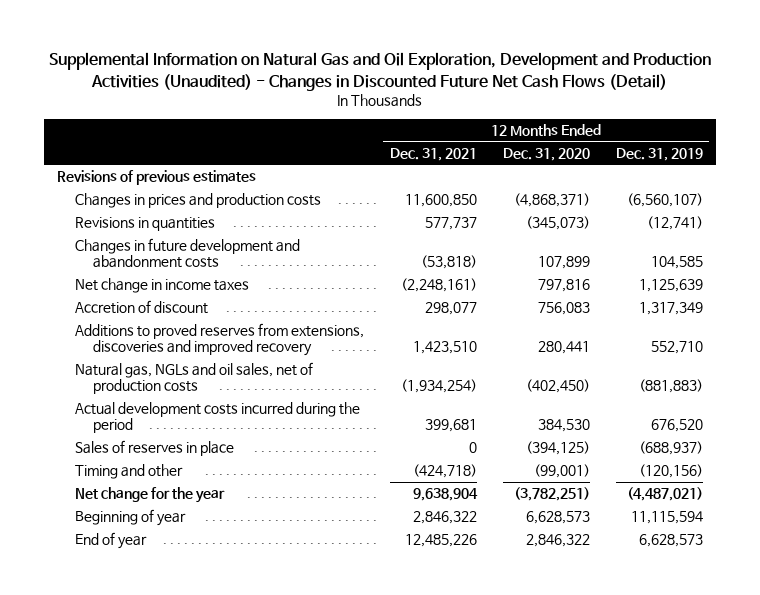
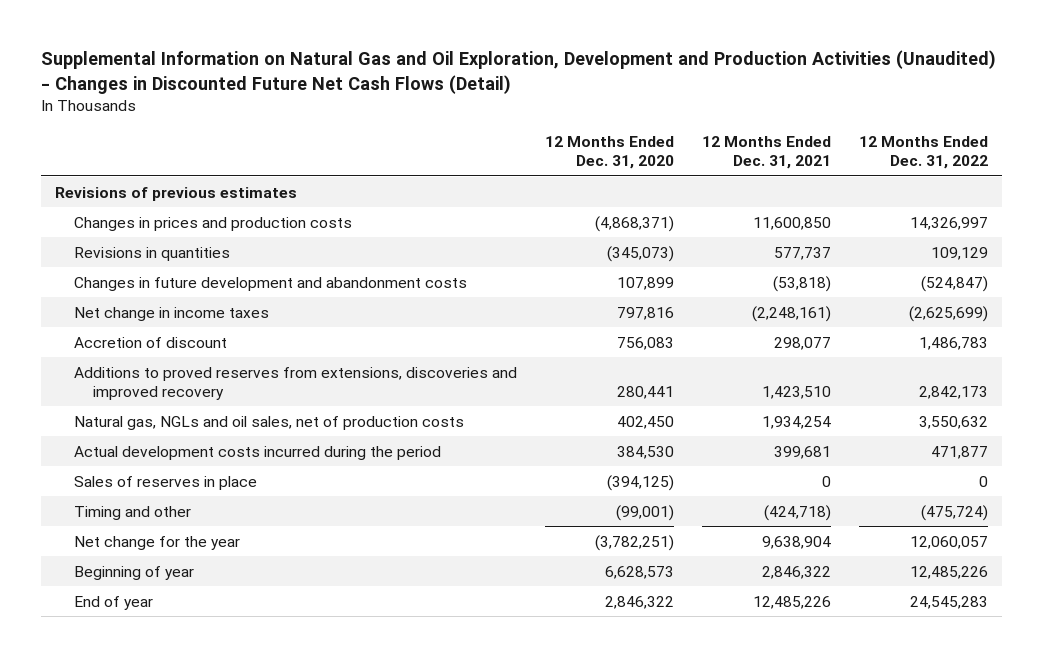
- | 12 Months Ended Dec. 31, 2021 | 12 Months Ended Dec. 31, 2020 | 12 Months Ended Dec. 31, 2019
+ | 12 Months Ended Dec. 31, 2020 | 12 Months Ended Dec. 31, 2021 | 12 Months Ended Dec. 31, 2022
- Natural gas, NGLs and oil sales, net of production costs | (1,934,254) | (402,450) | (881,883)
+ Natural gas, NGLs and oil sales, net of production costs | 402,450 | 1,934,254 | 3,550,632

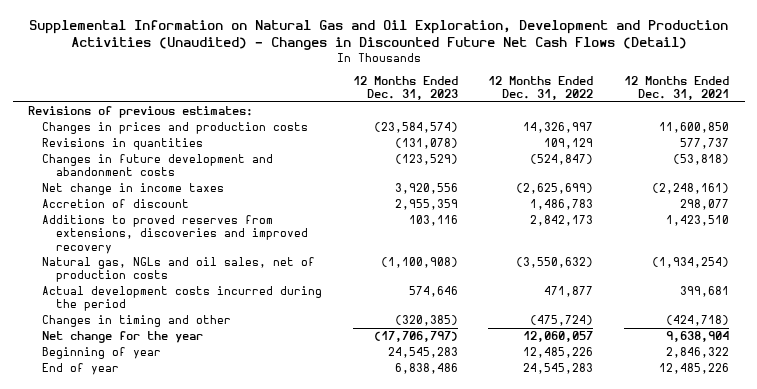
- | 12 Months Ended Dec. 31, 2020 | 12 Months Ended Dec. 31, 2021 | 12 Months Ended Dec. 31, 2022
+ | 12 Months Ended Dec. 31, 2023 | 12 Months Ended Dec. 31, 2022 | 12 Months Ended Dec. 31, 2021
- Revisions of previous estimates
+ Revisions of previous estimates:
- Natural gas, NGLs and oil sales, net of production costs | 402,450 | 1,934,254 | 3,550,632
+ Natural gas, NGLs and oil sales, net of production costs | (1,100,908) | (3,550,632) | (1,934,254)
- Sales of reserves in place | (394,125) | 0 | 0
- Timing and other | (99,001) | (424,718) | (475,724)
+ Changes in timing and other | (320,385) | (475,724) | (424,718)

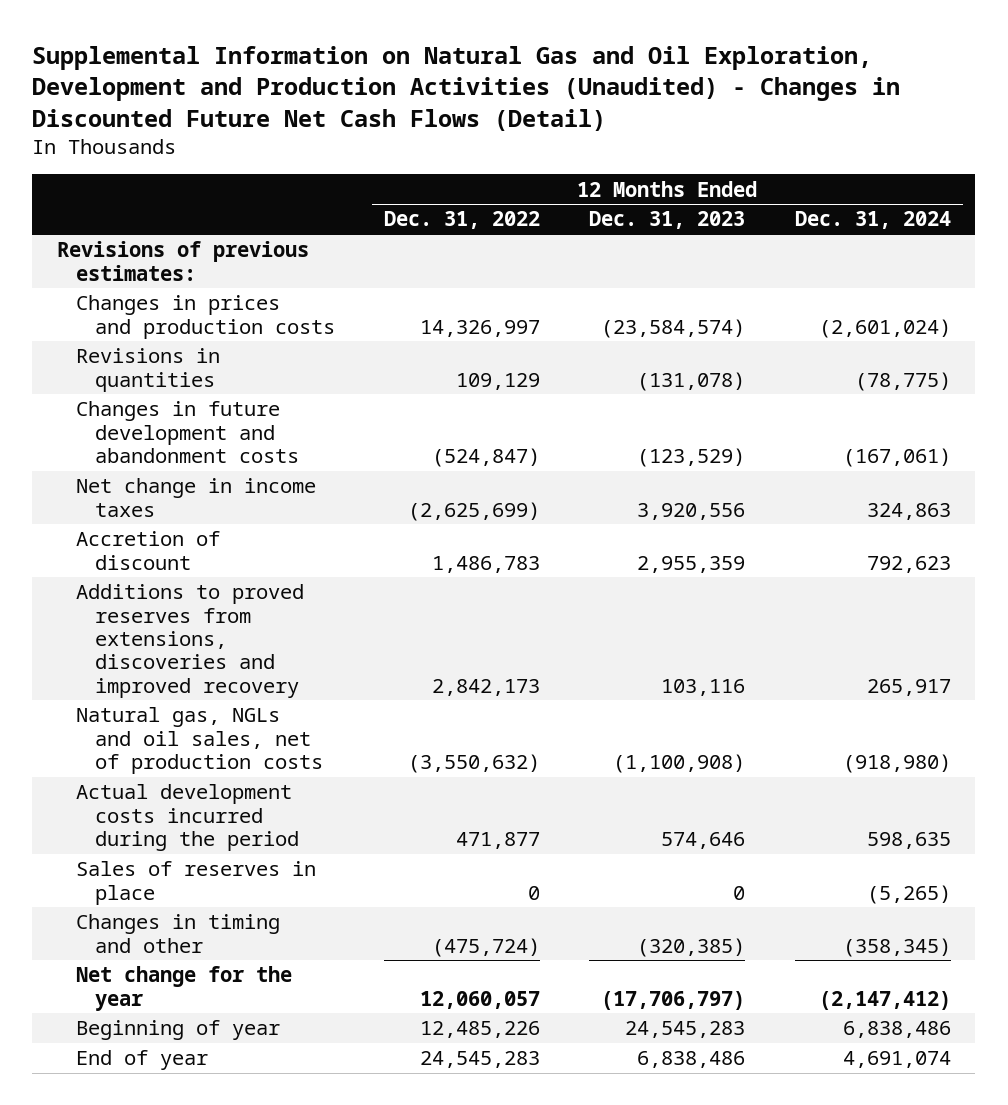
- | 12 Months Ended Dec. 31, 2023 | 12 Months Ended Dec. 31, 2022 | 12 Months Ended Dec. 31, 2021
+ | 12 Months Ended Dec. 31, 2022 | 12 Months Ended Dec. 31, 2023 | 12 Months Ended Dec. 31, 2024
+ Sales of reserves in place | 0 | 0 | (5,265)

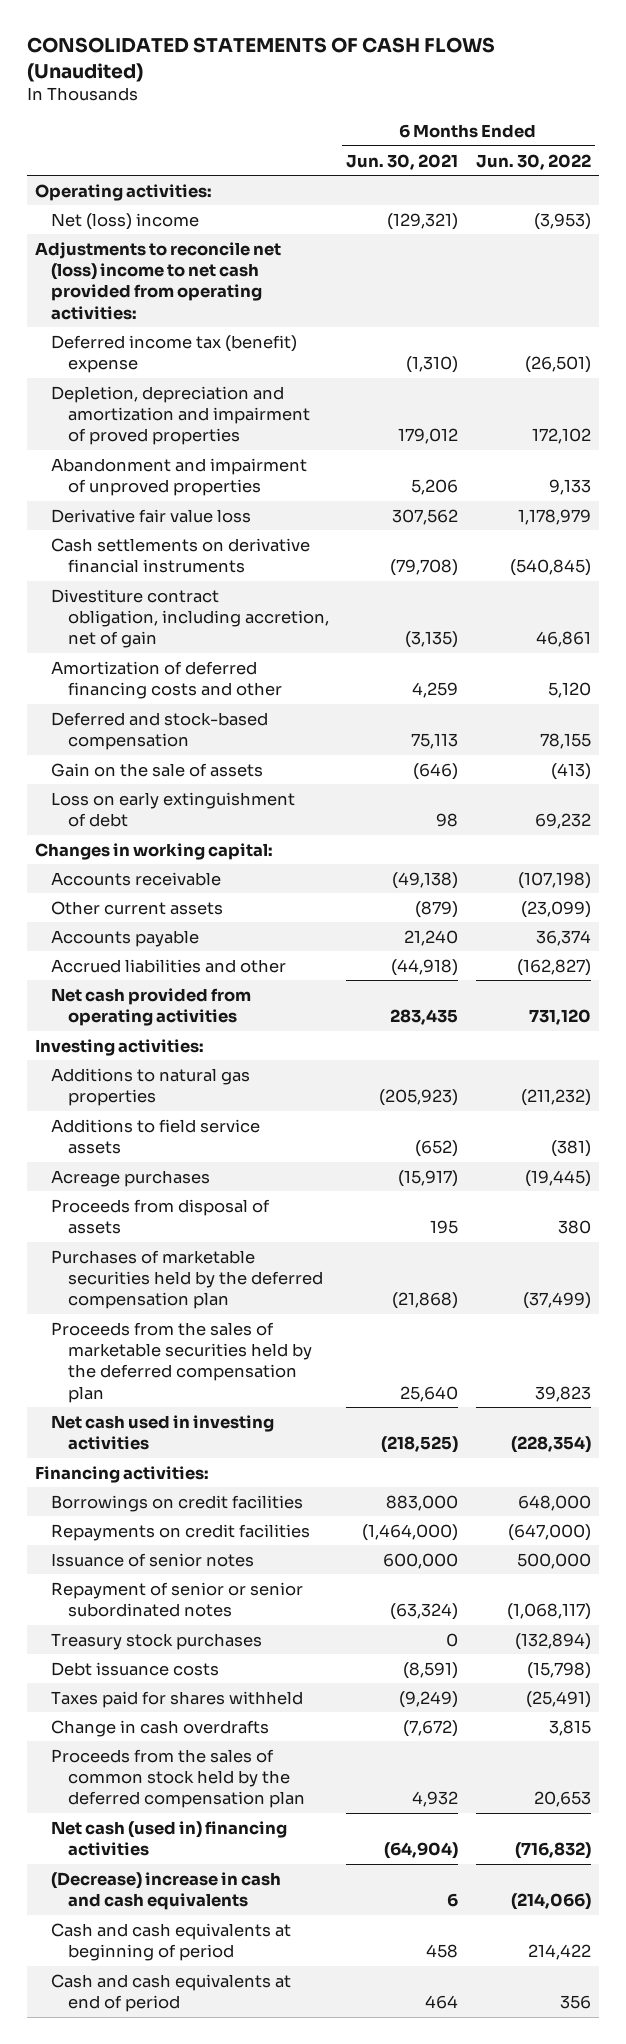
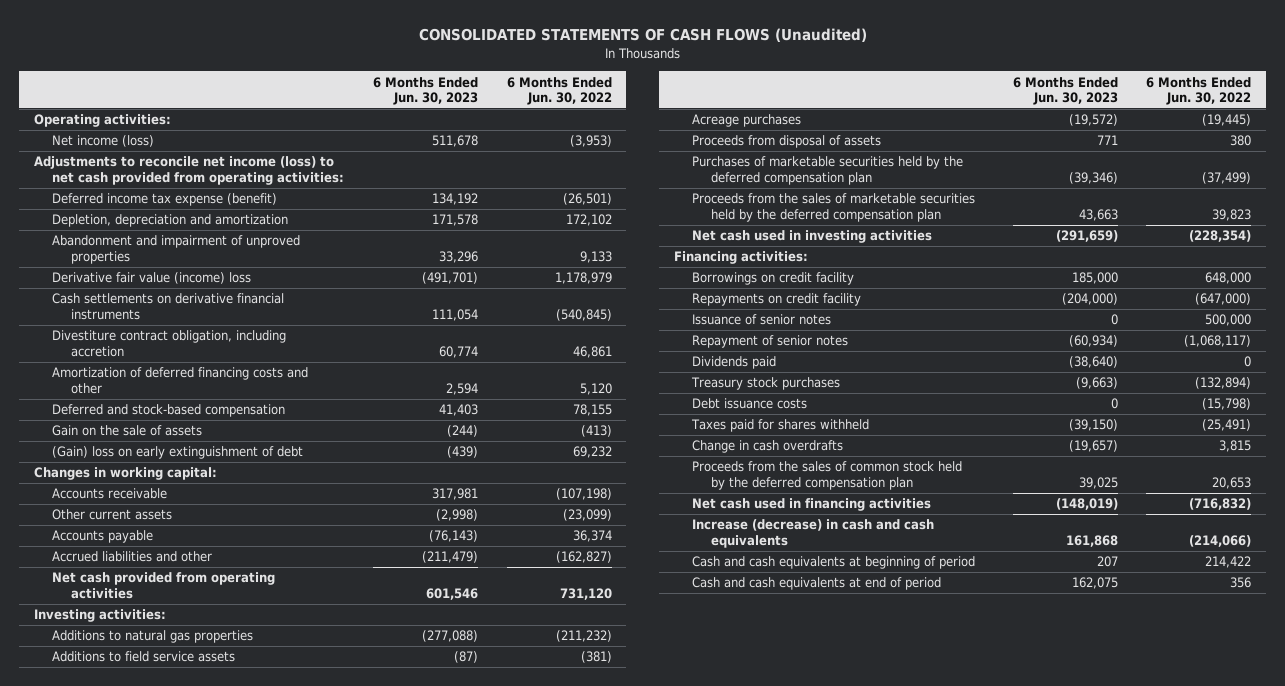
- | 6 Months Ended Jun. 30, 2021 | 6 Months Ended Jun. 30, 2022
+ | 6 Months Ended Jun. 30, 2023 | 6 Months Ended Jun. 30, 2022
- Net (loss) income | (129,321) | (3,953)
- Adjustments to reconcile net (loss) income to net cash provided from operating activities:
- Deferred income tax (benefit) expense | (1,310) | (26,501)
- Depletion, depreciation and amortization and impairment of proved properties | 179,012 | 172,102
+ Net income (loss) | 511,678 | (3,953)
+ Adjustments to reconcile net income (loss) to net cash provided from operating activities:
+ Deferred income tax expense (benefit) | 134,192 | (26,501)
+ Depletion, depreciation and amortization | 171,578 | 172,102
- Derivative fair value loss | 307,562 | 1,178,979
+ Derivative fair value (income) loss | (491,701) | 1,178,979
- Divestiture contract obligation, including accretion, net of gain | (3,135) | 46,861
+ Divestiture contract obligation, including accretion | 60,774 | 46,861
- Loss on early extinguishment of debt | 98 | 69,232
+ (Gain) loss on early extinguishment of debt | (439) | 69,232
- Borrowings on credit facilities | 883,000 | 648,000
- Repayments on credit facilities | (1,464,000) | (647,000)
+ Borrowings on credit facility | 185,000 | 648,000
+ Repayments on credit facility | (204,000) | (647,000)
- Repayment of senior or senior subordinated notes | (63,324) | (1,068,117)
+ Repayment of senior notes | (60,934) | (1,068,117)
+ Dividends paid | (38,640) | 0
- Net cash (used in) financing activities | (64,904) | (716,832)
- (Decrease) increase in cash and cash equivalents | 6 | (214,066)
+ Net cash used in financing activities | (148,019) | (716,832)
+ Increase (decrease) in cash and cash equivalents | 161,868 | (214,066)

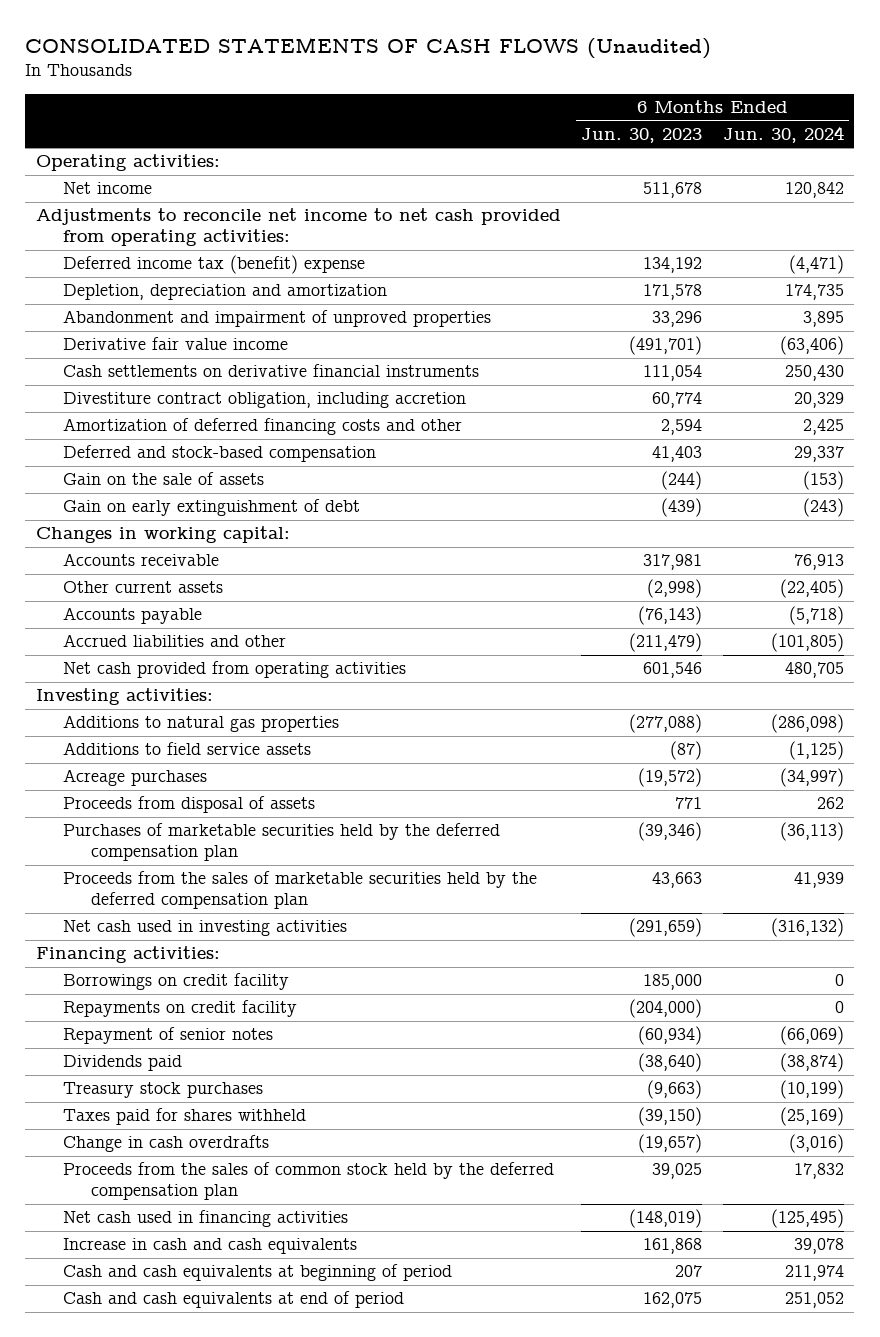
- | 6 Months Ended Jun. 30, 2023 | 6 Months Ended Jun. 30, 2022
+ | 6 Months Ended Jun. 30, 2023 | 6 Months Ended Jun. 30, 2024
- Net income (loss) | 511,678 | (3,953)
- Adjustments to reconcile net income (loss) to net cash provided from operating activities:
- Deferred income tax expense (benefit) | 134,192 | (26,501)
+ Net income | 511,678 | 120,842
+ Adjustments to reconcile net income to net cash provided from operating activities:
+ Deferred income tax (benefit) expense | 134,192 | (4,471)
- Derivative fair value (income) loss | (491,701) | 1,178,979
+ Derivative fair value income | (491,701) | (63,406)
- (Gain) loss on early extinguishment of debt | (439) | 69,232
+ Gain on early extinguishment of debt | (439) | (243)
- Issuance of senior notes | 0 | 500,000
- Debt issuance costs | 0 | (15,798)
- Increase (decrease) in cash and cash equivalents | 161,868 | (214,066)
+ Increase in cash and cash equivalents | 161,868 | 39,078

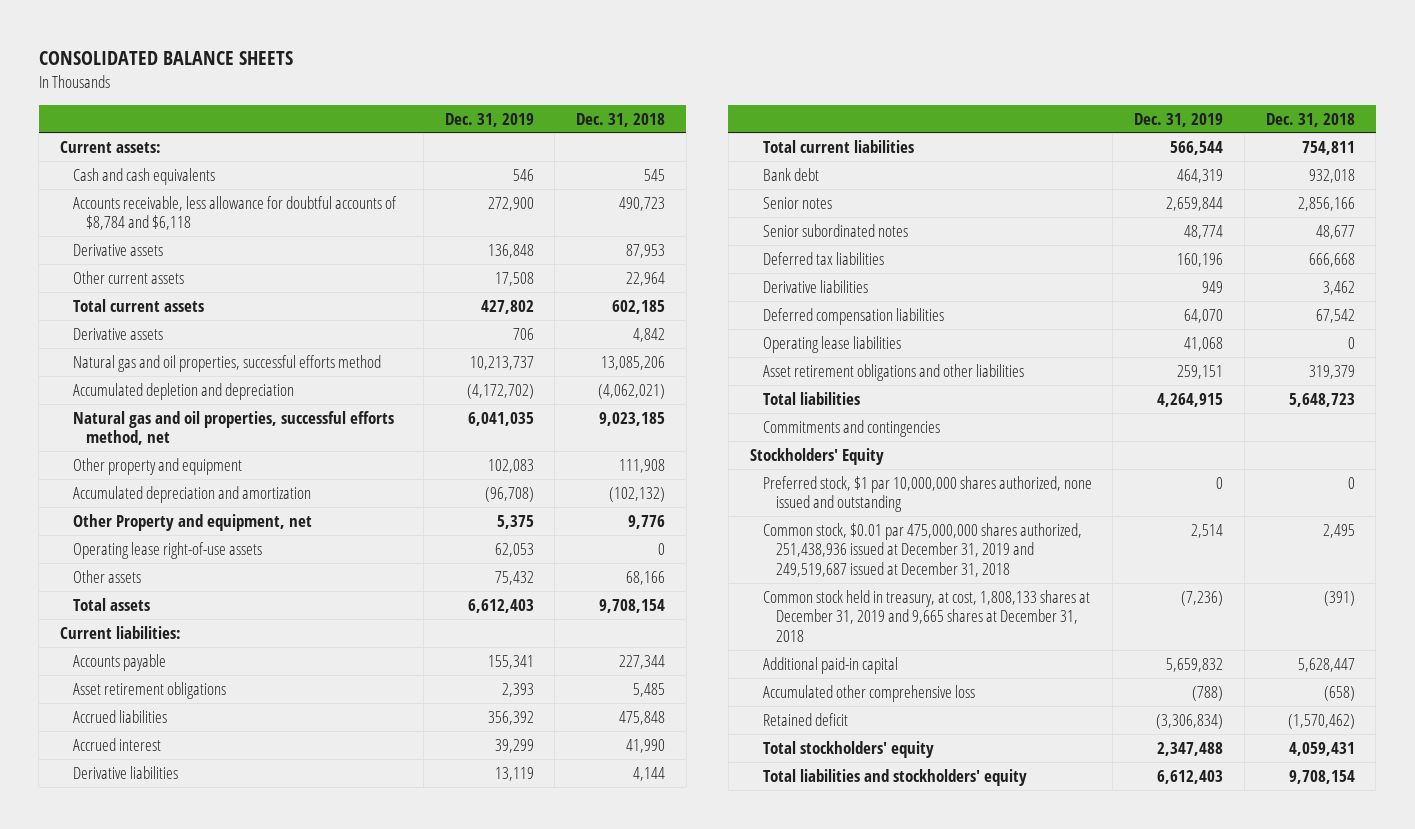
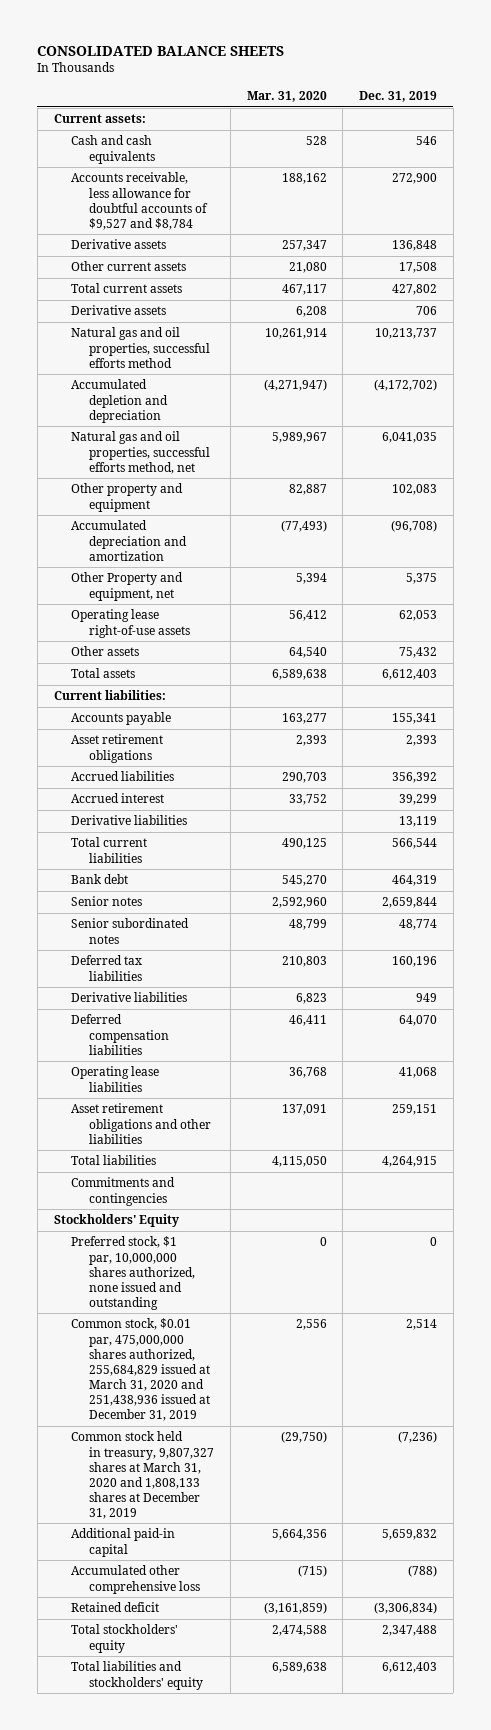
- | Dec. 31, 2019 | Dec. 31, 2018
+ | Mar. 31, 2020 | Dec. 31, 2019
- Accounts receivable, less allowance for doubtful accounts of $8,784 and $6,118 | 272,900 | 490,723
+ Accounts receivable, less allowance for doubtful accounts of $9,527 and $8,784 | 188,162 | 272,900
- Preferred stock, $1 par 10,000,000 shares authorized, none issued and outstanding | 0 | 0
- Common stock, $0.01 par 475,000,000 shares authorized, 251,438,936 issued at December 31, 2019 and 249,519,687 issued at December 31, 2018 | 2,514 | 2,495
- Common stock held in treasury, at cost, 1,808,133 shares at December 31, 2019 and 9,665 shares at December 31, 2018 | (7,236) | (391)
+ Preferred stock, $1 par, 10,000,000 shares authorized, none issued and outstanding | 0 | 0
+ Common stock, $0.01 par, 475,000,000 shares authorized, 255,684,829 issued at March 31, 2020 and 251,438,936 issued at December 31, 2019 | 2,556 | 2,514
+ Common stock held in treasury, 9,807,327 shares at March 31, 2020 and 1,808,133 shares at December 31, 2019 | (29,750) | (7,236)

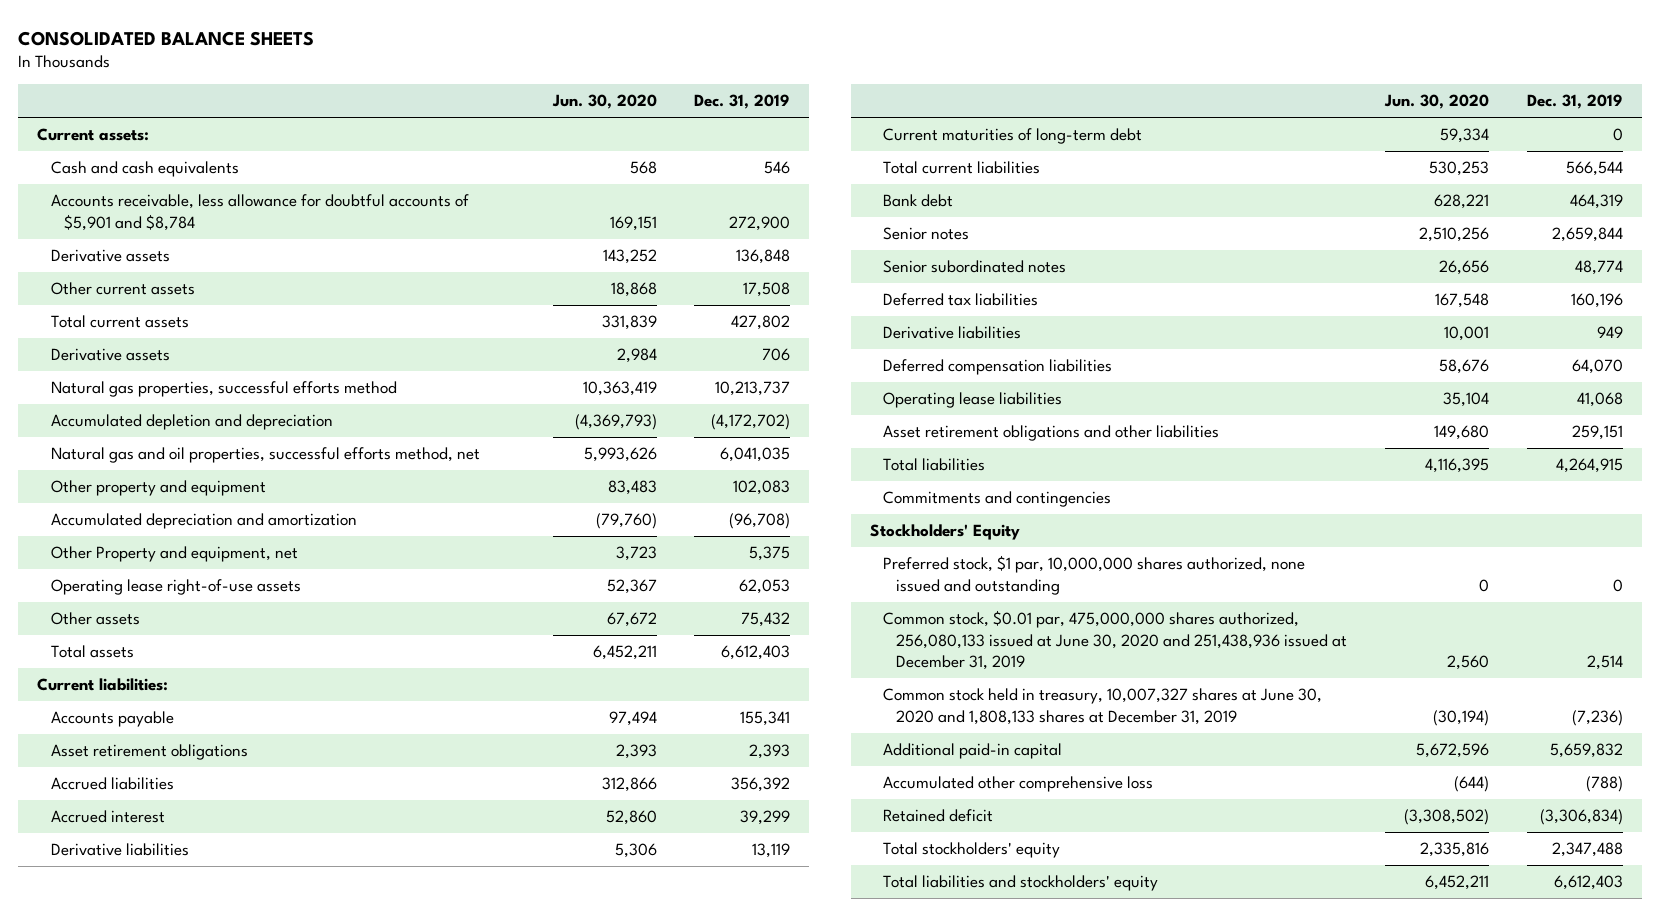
- | Mar. 31, 2020 | Dec. 31, 2019
+ | Jun. 30, 2020 | Dec. 31, 2019
- Accounts receivable, less allowance for doubtful accounts of $9,527 and $8,784 | 188,162 | 272,900
+ Accounts receivable, less allowance for doubtful accounts of $5,901 and $8,784 | 169,151 | 272,900
- Natural gas and oil properties, successful efforts method | 10,261,914 | 10,213,737
+ Natural gas properties, successful efforts method | 10,363,419 | 10,213,737
+ Current maturities of long-term debt | 59,334 | 0
- Common stock, $0.01 par, 475,000,000 shares authorized, 255,684,829 issued at March 31, 2020 and 251,438,936 issued at December 31, 2019 | 2,556 | 2,514
- Common stock held in treasury, 9,807,327 shares at March 31, 2020 and 1,808,133 shares at December 31, 2019 | (29,750) | (7,236)
+ Common stock, $0.01 par, 475,000,000 shares authorized, 256,080,133 issued at June 30, 2020 and 251,438,936 issued at December 31, 2019 | 2,560 | 2,514
+ Common stock held in treasury, 10,007,327 shares at June 30, 2020 and 1,808,133 shares at December 31, 2019 | (30,194) | (7,236)

